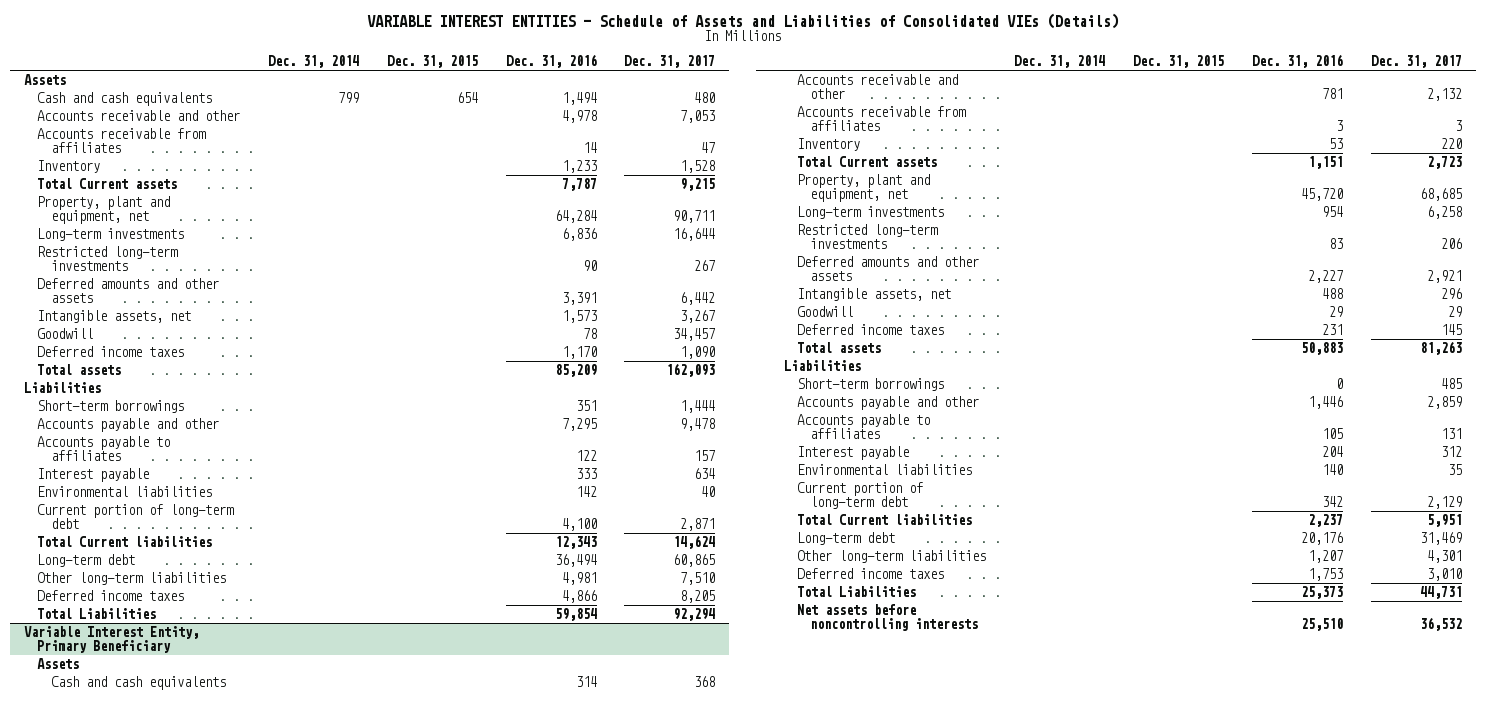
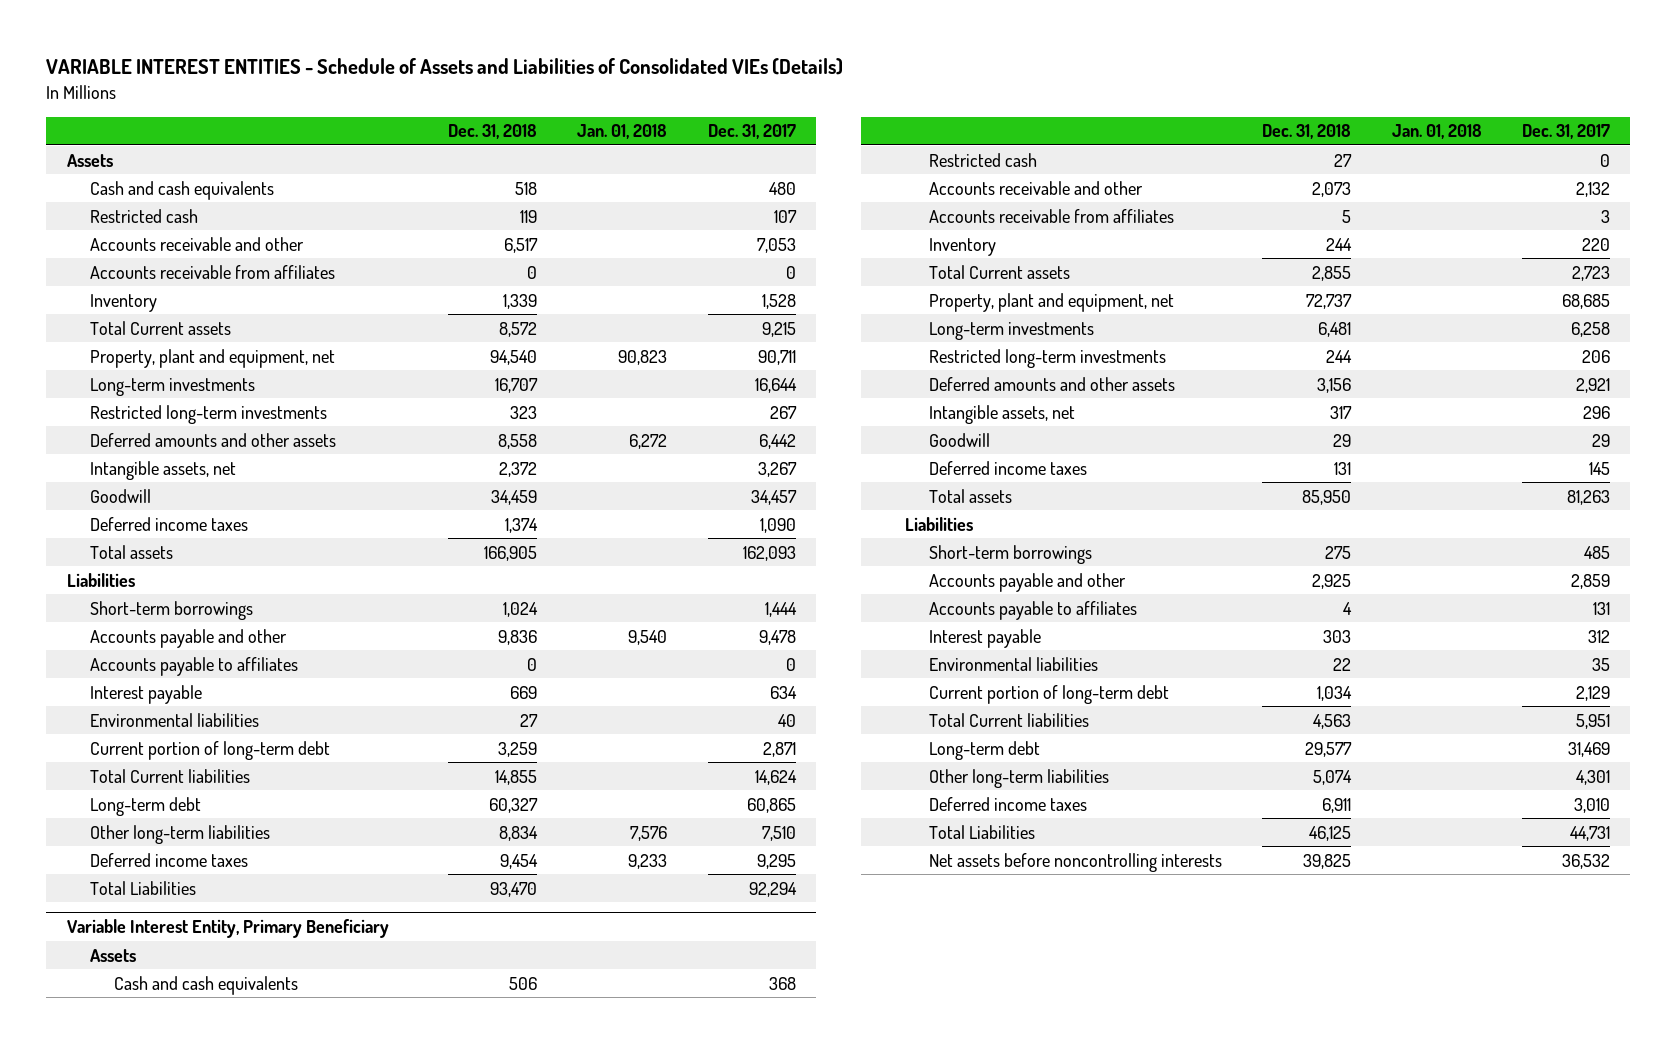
- | Dec. 31, 2014 | Dec. 31, 2015 | Dec. 31, 2016 | Dec. 31, 2017
+ | Dec. 31, 2018 | Jan. 01, 2018 | Dec. 31, 2017
+ Restricted cash | 119 | | 107
- Accounts receivable from affiliates | | | 14 | 47
+ Accounts receivable from affiliates | 0 | | 0
- Accounts payable to affiliates | | | 122 | 157
+ Accounts payable to affiliates | 0 | | 0
- Deferred income taxes | | | 4,866 | 8,205
+ Deferred income taxes | 9,454 | 9,233 | 9,295
@ Variable Interest Entity, Primary Beneficiary
+ Restricted cash | 27 | | 0

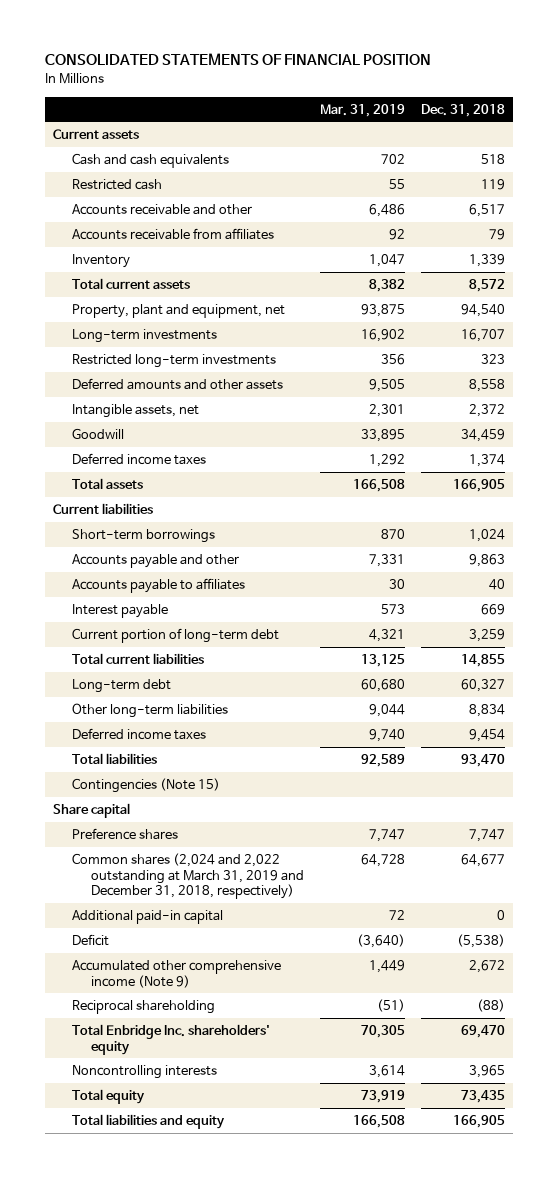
- VARIABLE INTEREST ENTITIES - Schedule of Assets and Liabilities of Consolidated VIEs (Details)
+ CONSOLIDATED STATEMENTS OF FINANCIAL POSITION
- | Dec. 31, 2018 | Jan. 01, 2018 | Dec. 31, 2017
+ | Mar. 31, 2019 | Dec. 31, 2018
- Assets
+ Current assets
- Accounts receivable from affiliates | 0 | | 0
+ Accounts receivable from affiliates | 92 | 79
- Total Current assets | 8,572 | | 9,215
+ Total current assets | 8,382 | 8,572
- Liabilities
+ Current liabilities
- Accounts payable and other | 9,836 | 9,540 | 9,478
- Accounts payable to affiliates | 0 | | 0
+ Accounts payable and other | 7,331 | 9,863
+ Accounts payable to affiliates | 30 | 40
- Environmental liabilities | 27 | | 40
- Total Current liabilities | 14,855 | | 14,624
+ Total current liabilities | 13,125 | 14,855
- Total Liabilities | 93,470 | | 92,294
- Variable Interest Entity, Primary Beneficiary
- Assets
- Cash and cash equivalents | 506 | | 368
- Restricted cash | 27 | | 0
- Accounts receivable and other | 2,073 | | 2,132
- Accounts receivable from affiliates | 5 | | 3
- Inventory | 244 | | 220
- Total Current assets | 2,855 | | 2,723
- Property, plant and equipment, net | 72,737 | | 68,685
- Long-term investments | 6,481 | | 6,258
- Restricted long-term investments | 244 | | 206
- Deferred amounts and other assets | 3,156 | | 2,921
- Intangible assets, net | 317 | | 296
- Goodwill | 29 | | 29
- Deferred income taxes | 131 | | 145
- Total assets | 85,950 | | 81,263
- Liabilities
- Short-term borrowings | 275 | | 485
- Accounts payable and other | 2,925 | | 2,859
- Accounts payable to affiliates | 4 | | 131
- Interest payable | 303 | | 312
- Environmental liabilities | 22 | | 35
- Current portion of long-term debt | 1,034 | | 2,129
- Total Current liabilities | 4,563 | | 5,951
- Long-term debt | 29,577 | | 31,469
- Other long-term liabilities | 5,074 | | 4,301
- Deferred income taxes | 6,911 | | 3,010
- Total Liabilities | 46,125 | | 44,731
- Net assets before noncontrolling interests | 39,825 | | 36,532
+ Total liabilities | 92,589 | 93,470
+ Contingencies (Note 15)
+ Share capital
+ Preference shares | 7,747 | 7,747
+ Common shares (2,024 and 2,022 outstanding at March 31, 2019 and December 31, 2018, respectively) | 64,728 | 64,677
+ Additional paid-in capital | 72 | 0
+ Deficit | (3,640) | (5,538)
+ Accumulated other comprehensive income (Note 9) | 1,449 | 2,672
+ Reciprocal shareholding | (51) | (88)
+ Total Enbridge Inc. shareholders' equity | 70,305 | 69,470
+ Noncontrolling interests | 3,614 | 3,965
+ Total equity | 73,919 | 73,435
+ Total liabilities and equity | 166,508 | 166,905

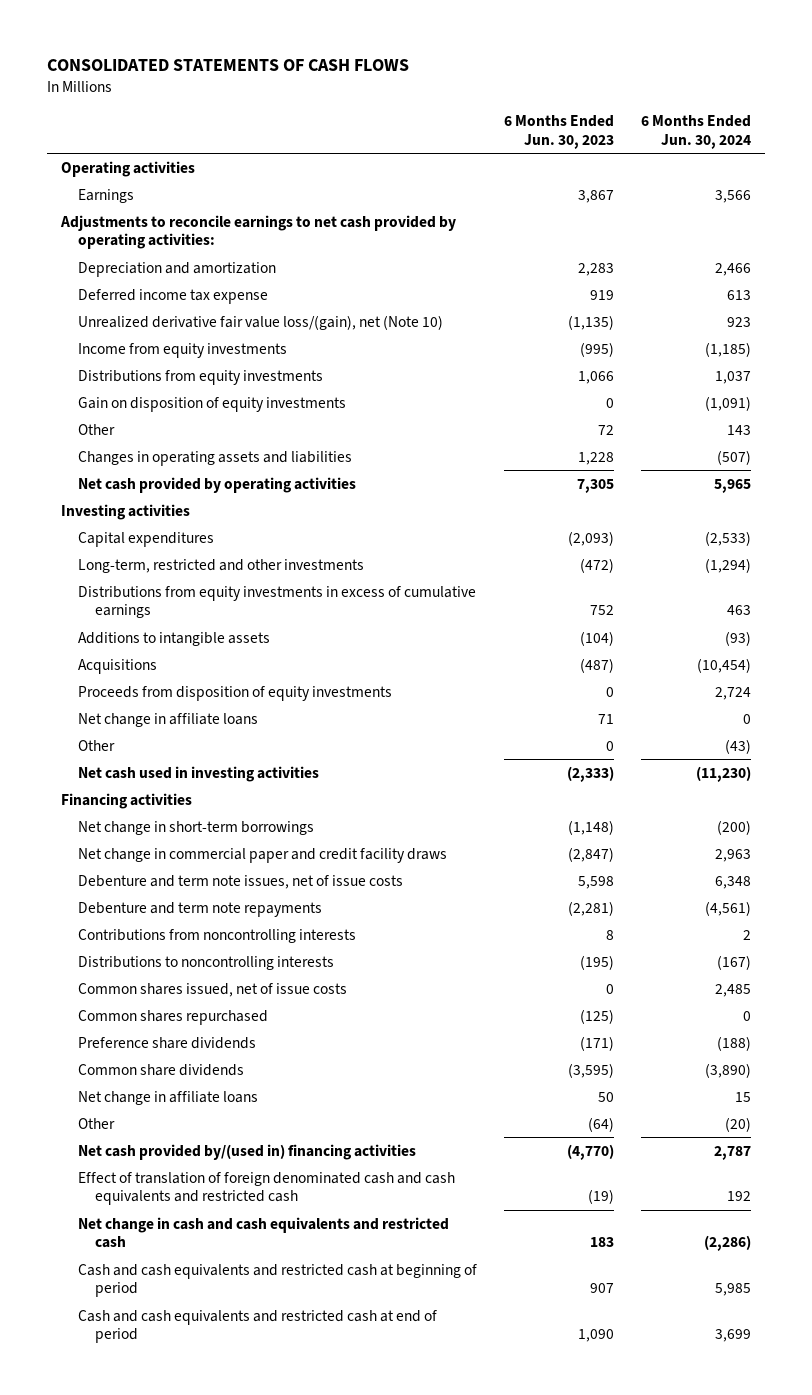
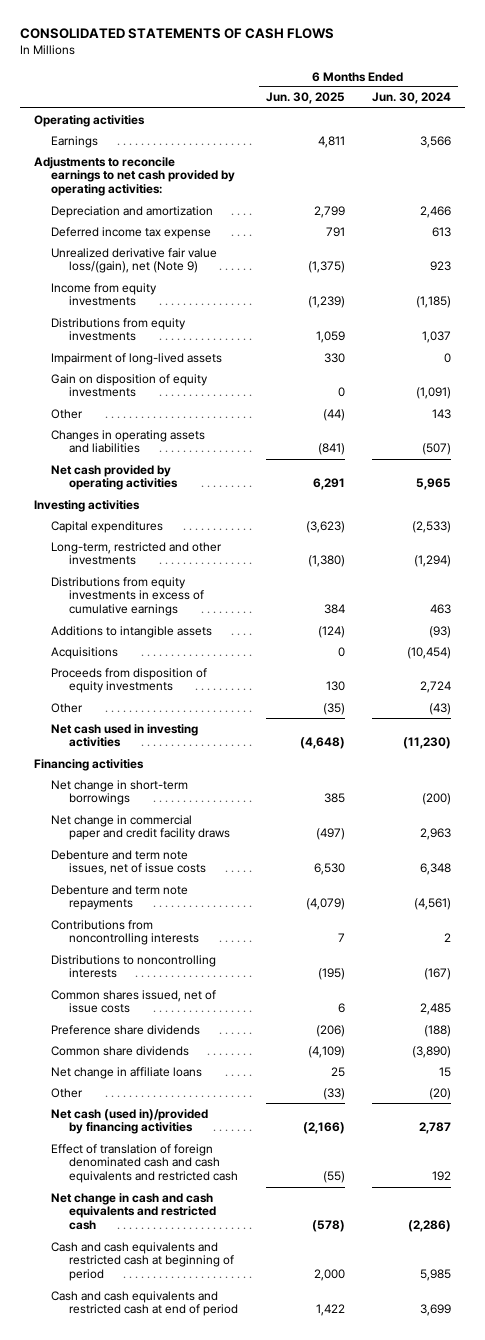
- | 6 Months Ended Jun. 30, 2023 | 6 Months Ended Jun. 30, 2024
+ | 6 Months Ended Jun. 30, 2025 | 6 Months Ended Jun. 30, 2024
- Unrealized derivative fair value loss/(gain), net (Note 10) | (1,135) | 923
+ Unrealized derivative fair value loss/(gain), net (Note 9) | (1,375) | 923
+ Impairment of long-lived assets | 330 | 0
- Net change in affiliate loans | 71 | 0
- Common shares repurchased | (125) | 0
- Net cash provided by/(used in) financing activities | (4,770) | 2,787
+ Net cash (used in)/provided by financing activities | (2,166) | 2,787

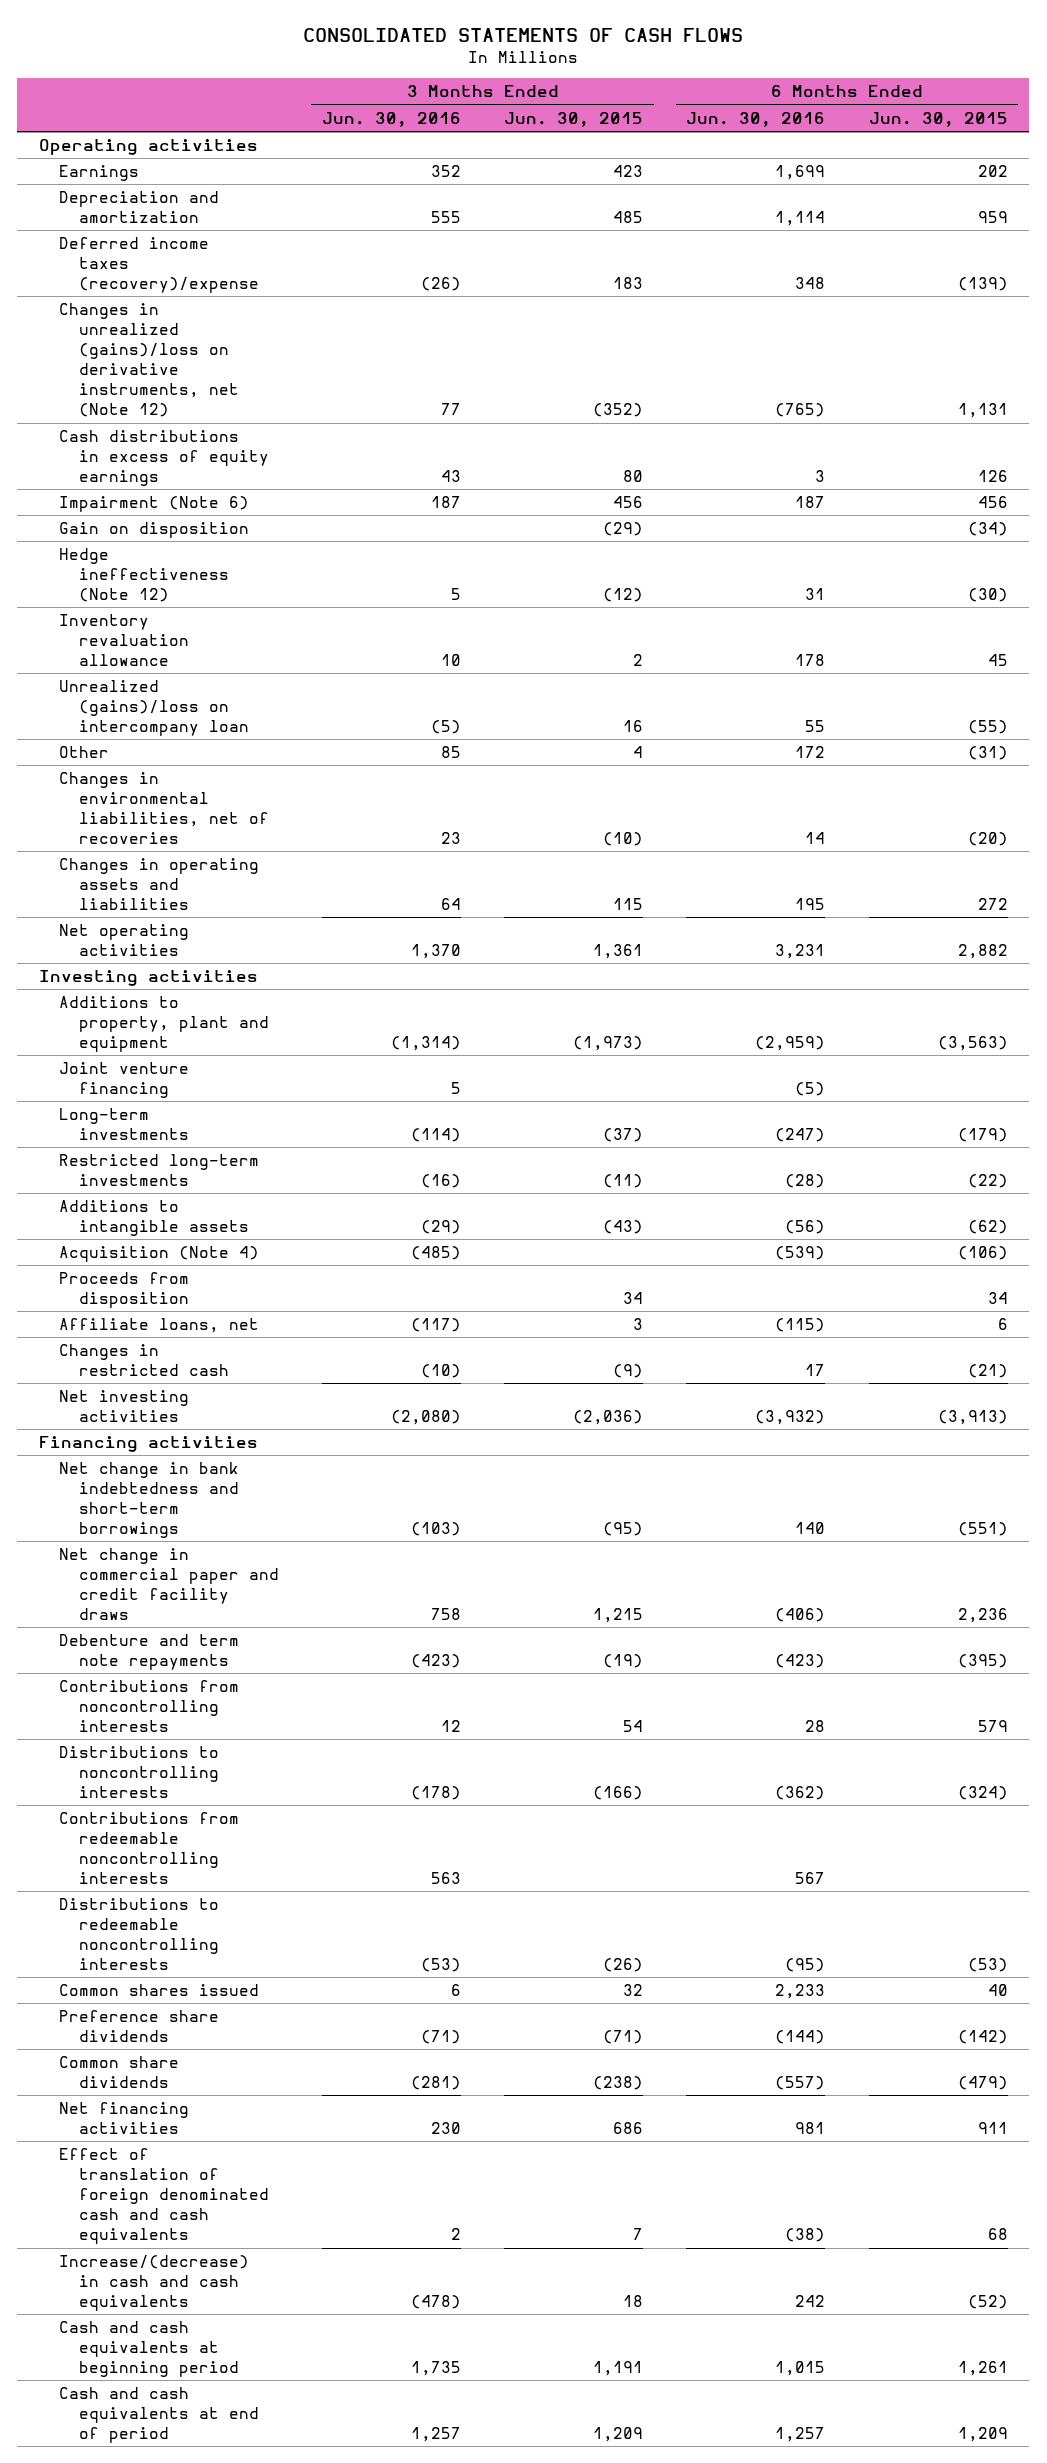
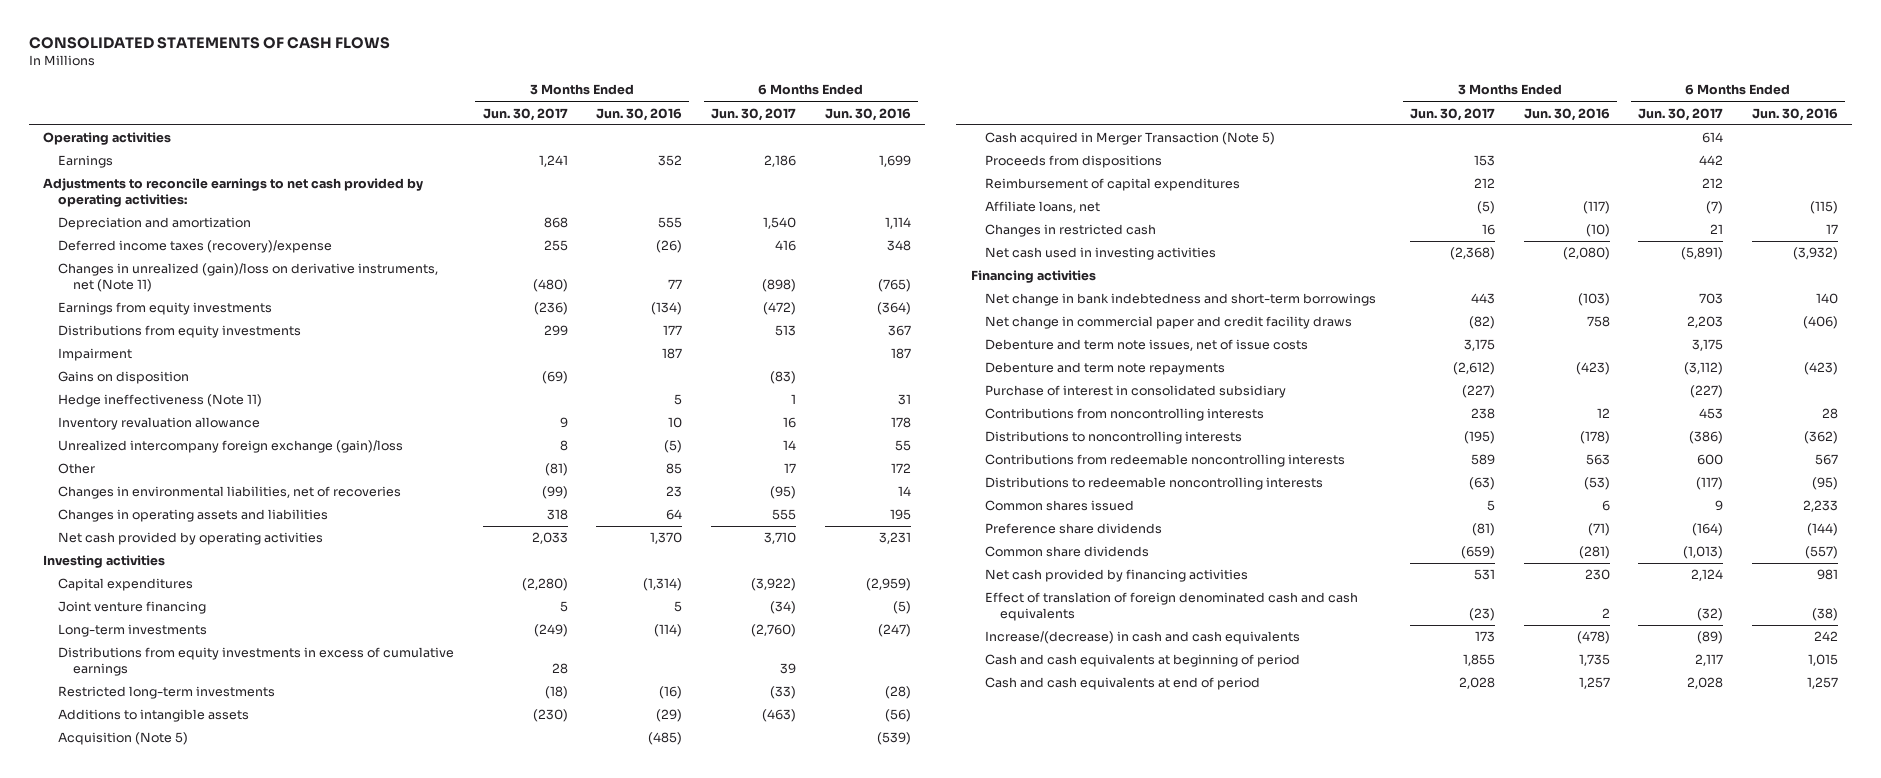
- | 3 Months Ended Jun. 30, 2016 | 3 Months Ended Jun. 30, 2015 | 6 Months Ended Jun. 30, 2016 | 6 Months Ended Jun. 30, 2015
+ | 3 Months Ended Jun. 30, 2017 | 3 Months Ended Jun. 30, 2016 | 6 Months Ended Jun. 30, 2017 | 6 Months Ended Jun. 30, 2016
+ Adjustments to reconcile earnings to net cash provided by operating activities:
- Changes in unrealized (gains)/loss on derivative instruments, net (Note 12) | 77 | (352) | (765) | 1,131
- Cash distributions in excess of equity earnings | 43 | 80 | 3 | 126
- Impairment (Note 6) | 187 | 456 | 187 | 456
- Gain on disposition | | (29) | | (34)
- Hedge ineffectiveness (Note 12) | 5 | (12) | 31 | (30)
+ Changes in unrealized (gain)/loss on derivative instruments, net (Note 11) | (480) | 77 | (898) | (765)
+ Earnings from equity investments | (236) | (134) | (472) | (364)
+ Distributions from equity investments | 299 | 177 | 513 | 367
+ Impairment | | 187 | | 187
+ Gains on disposition | (69) | | (83) |
+ Hedge ineffectiveness (Note 11) | | 5 | 1 | 31
- Unrealized (gains)/loss on intercompany loan | (5) | 16 | 55 | (55)
+ Unrealized intercompany foreign exchange (gain)/loss | 8 | (5) | 14 | 55
- Net operating activities | 1,370 | 1,361 | 3,231 | 2,882
+ Net cash provided by operating activities | 2,033 | 1,370 | 3,710 | 3,231
- Additions to property, plant and equipment | (1,314) | (1,973) | (2,959) | (3,563)
+ Capital expenditures | (2,280) | (1,314) | (3,922) | (2,959)
+ Distributions from equity investments in excess of cumulative earnings | 28 | | 39 |
- Acquisition (Note 4) | (485) | | (539) | (106)
- Proceeds from disposition | | 34 | | 34
+ Acquisition (Note 5) | | (485) | | (539)
+ Cash acquired in Merger Transaction (Note 5) | | | 614 |
+ Proceeds from dispositions | 153 | | 442 |
+ Reimbursement of capital expenditures | 212 | | 212 |
- Net investing activities | (2,080) | (2,036) | (3,932) | (3,913)
+ Net cash used in investing activities | (2,368) | (2,080) | (5,891) | (3,932)
+ Debenture and term note issues, net of issue costs | 3,175 | | 3,175 |
+ Purchase of interest in consolidated subsidiary | (227) | | (227) |
- Net financing activities | 230 | 686 | 981 | 911
+ Net cash provided by financing activities | 531 | 230 | 2,124 | 981
- Cash and cash equivalents at beginning period | 1,735 | 1,191 | 1,015 | 1,261
+ Cash and cash equivalents at beginning of period | 1,855 | 1,735 | 2,117 | 1,015

